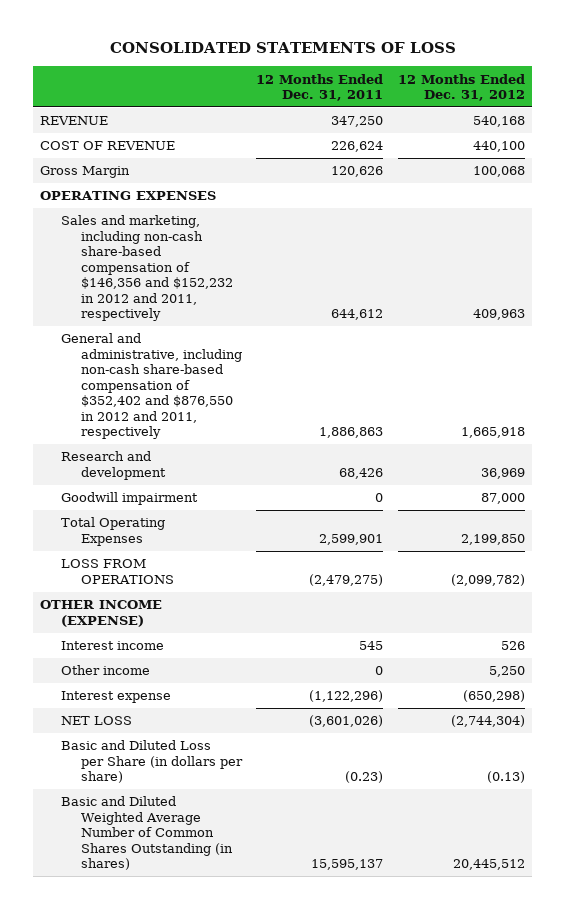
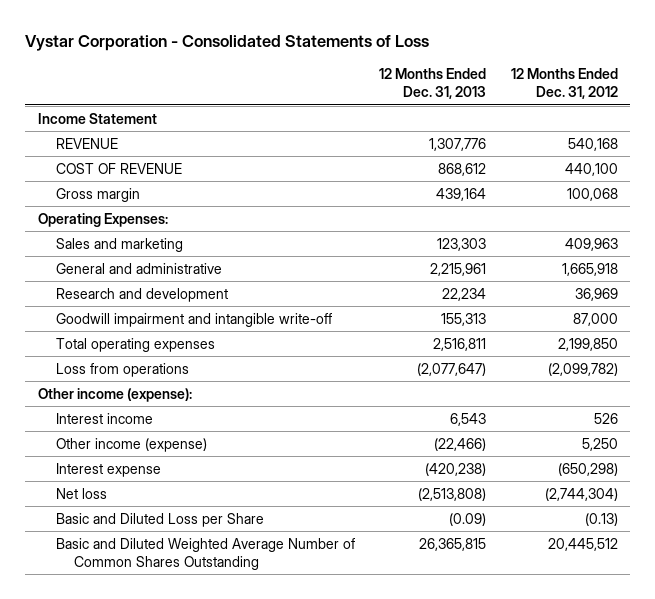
- CONSOLIDATED STATEMENTS OF LOSS
+ Vystar Corporation - Consolidated Statements of Loss
- | 12 Months Ended Dec. 31, 2011 | 12 Months Ended Dec. 31, 2012
+ | 12 Months Ended Dec. 31, 2013 | 12 Months Ended Dec. 31, 2012
+ Income Statement
- Gross Margin | 120,626 | 100,068
- OPERATING EXPENSES
- Sales and marketing, including non-cash share-based compensation of $146,356 and $152,232 in 2012 and 2011, respectively | 644,612 | 409,963
- General and administrative, including non-cash share-based compensation of $352,402 and $876,550 in 2012 and 2011, respectively | 1,886,863 | 1,665,918
+ Gross margin | 439,164 | 100,068
+ Operating Expenses:
+ Sales and marketing | 123,303 | 409,963
+ General and administrative | 2,215,961 | 1,665,918
- Goodwill impairment | 0 | 87,000
- Total Operating Expenses | 2,599,901 | 2,199,850
- LOSS FROM OPERATIONS | (2,479,275) | (2,099,782)
- OTHER INCOME (EXPENSE)
+ Goodwill impairment and intangible write-off | 155,313 | 87,000
+ Total operating expenses | 2,516,811 | 2,199,850
+ Loss from operations | (2,077,647) | (2,099,782)
+ Other income (expense):
- Other income | 0 | 5,250
+ Other income (expense) | (22,466) | 5,250
- NET LOSS | (3,601,026) | (2,744,304)
- Basic and Diluted Loss per Share (in dollars per share) | (0.23) | (0.13)
- Basic and Diluted Weighted Average Number of Common Shares Outstanding (in shares) | 15,595,137 | 20,445,512
+ Net loss | (2,513,808) | (2,744,304)
+ Basic and Diluted Loss per Share | (0.09) | (0.13)
+ Basic and Diluted Weighted Average Number of Common Shares Outstanding | 26,365,815 | 20,445,512

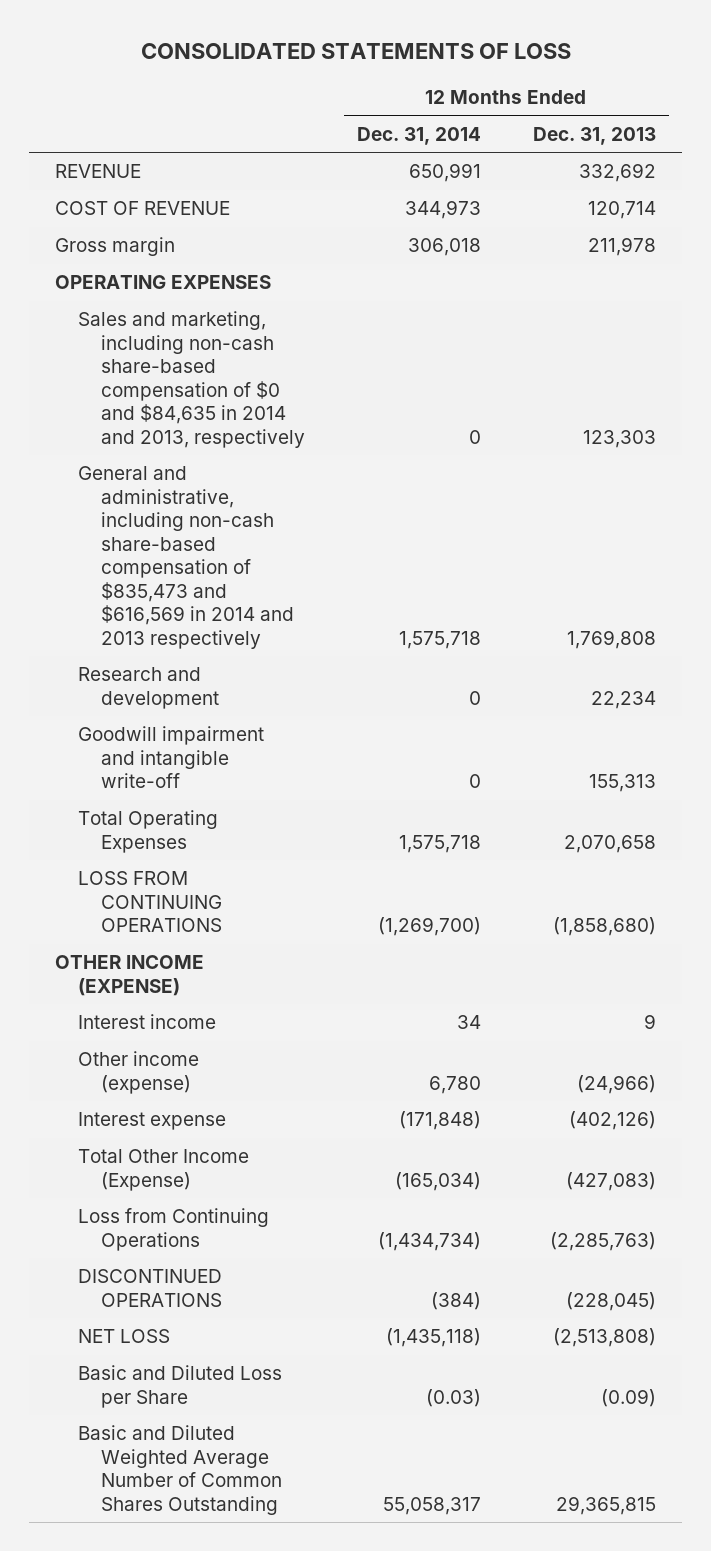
- Vystar Corporation - Consolidated Statements of Loss
+ CONSOLIDATED STATEMENTS OF LOSS
- | 12 Months Ended Dec. 31, 2013 | 12 Months Ended Dec. 31, 2012
+ | 12 Months Ended Dec. 31, 2014 | 12 Months Ended Dec. 31, 2013
- Income Statement
- REVENUE | 1,307,776 | 540,168
- COST OF REVENUE | 868,612 | 440,100
- Gross margin | 439,164 | 100,068
- Operating Expenses:
- Sales and marketing | 123,303 | 409,963
- General and administrative | 2,215,961 | 1,665,918
+ REVENUE | 650,991 | 332,692
+ COST OF REVENUE | 344,973 | 120,714
+ Gross margin | 306,018 | 211,978
+ OPERATING EXPENSES
+ Sales and marketing, including non-cash share-based compensation of $0 and $84,635 in 2014 and 2013, respectively | 0 | 123,303
+ General and administrative, including non-cash share-based compensation of $835,473 and $616,569 in 2014 and 2013 respectively | 1,575,718 | 1,769,808
- Total operating expenses | 2,516,811 | 2,199,850
- Loss from operations | (2,077,647) | (2,099,782)
- Other income (expense):
- Interest income | 6,543 | 526
- Other income (expense) | (22,466) | 5,250
- Interest expense | (420,238) | (650,298)
- Net loss | (2,513,808) | (2,744,304)
+ Total Operating Expenses | 1,575,718 | 2,070,658
+ LOSS FROM CONTINUING OPERATIONS | (1,269,700) | (1,858,680)
+ OTHER INCOME (EXPENSE)
+ Interest income | 34 | 9
+ Other income (expense) | 6,780 | (24,966)
+ Interest expense | (171,848) | (402,126)
+ Total Other Income (Expense) | (165,034) | (427,083)
+ Loss from Continuing Operations | (1,434,734) | (2,285,763)
+ DISCONTINUED OPERATIONS | (384) | (228,045)
+ NET LOSS | (1,435,118) | (2,513,808)
- Basic and Diluted Weighted Average Number of Common Shares Outstanding | 26,365,815 | 20,445,512
+ Basic and Diluted Weighted Average Number of Common Shares Outstanding | 55,058,317 | 29,365,815

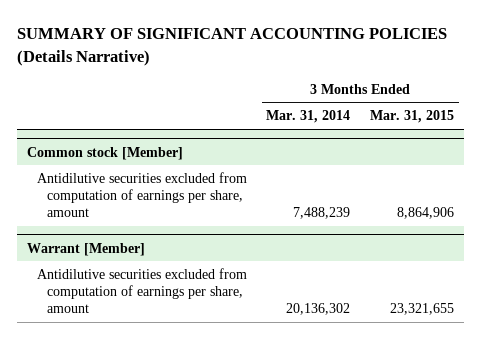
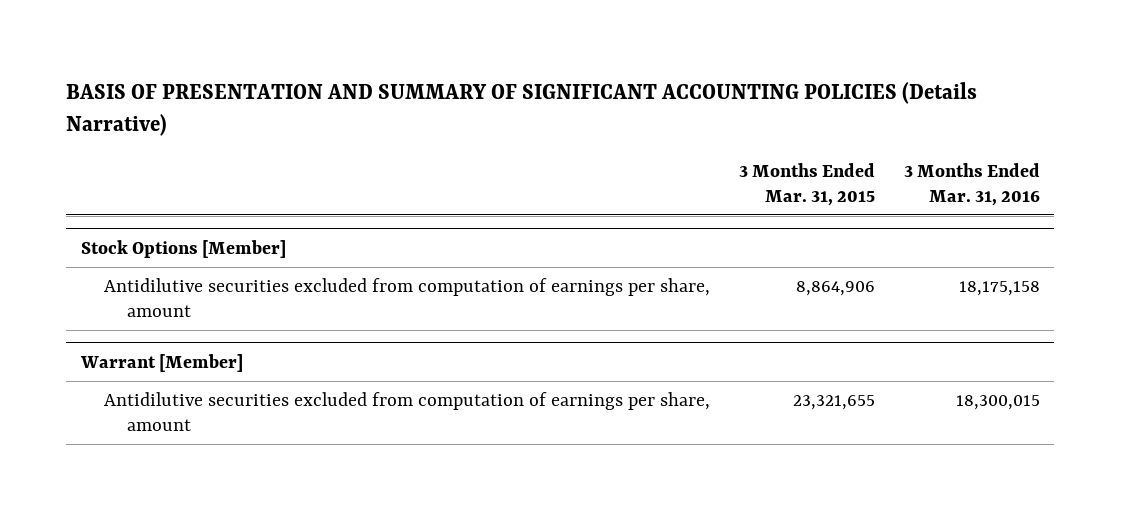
- SUMMARY OF SIGNIFICANT ACCOUNTING POLICIES (Details Narrative)
+ BASIS OF PRESENTATION AND SUMMARY OF SIGNIFICANT ACCOUNTING POLICIES (Details Narrative)
- | 3 Months Ended Mar. 31, 2014 | 3 Months Ended Mar. 31, 2015
+ | 3 Months Ended Mar. 31, 2015 | 3 Months Ended Mar. 31, 2016
- Common stock [Member]
+ Stock Options [Member]

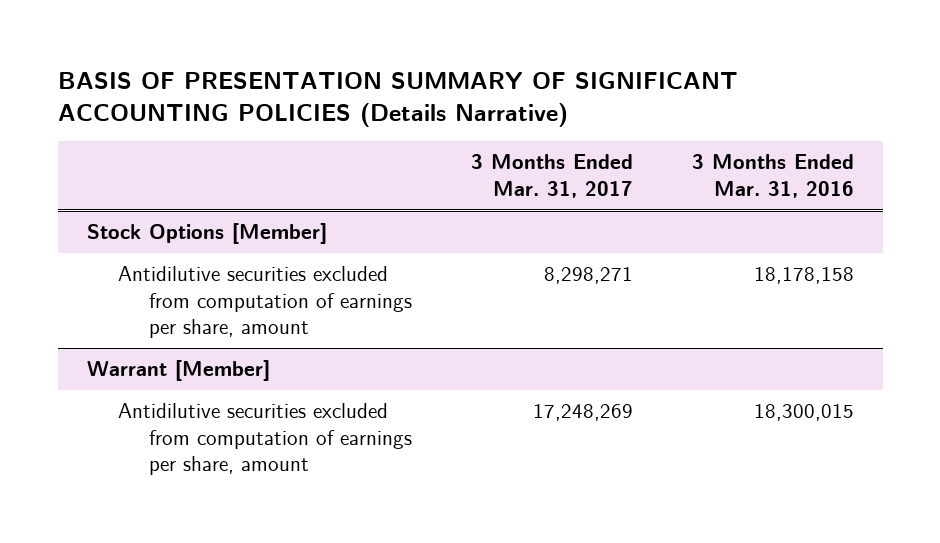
- BASIS OF PRESENTATION AND SUMMARY OF SIGNIFICANT ACCOUNTING POLICIES (Details Narrative)
+ BASIS OF PRESENTATION SUMMARY OF SIGNIFICANT ACCOUNTING POLICIES (Details Narrative)
- | 3 Months Ended Mar. 31, 2015 | 3 Months Ended Mar. 31, 2016
+ | 3 Months Ended Mar. 31, 2017 | 3 Months Ended Mar. 31, 2016
@ Stock Options [Member]
- Antidilutive securities excluded from computation of earnings per share, amount | 8,864,906 | 18,175,158
+ Antidilutive securities excluded from computation of earnings per share, amount | 8,298,271 | 18,178,158

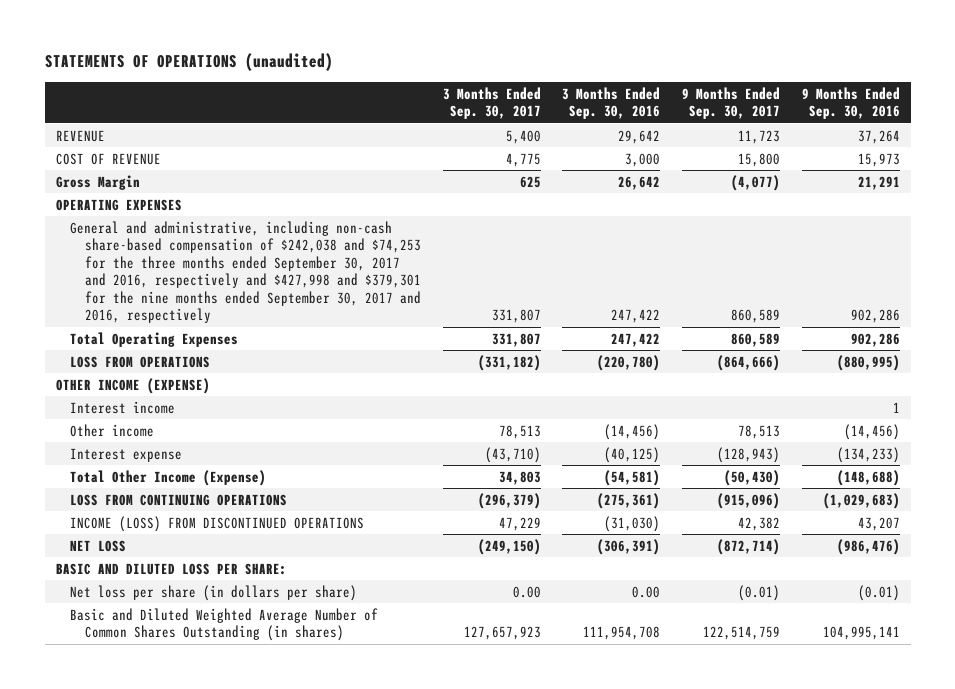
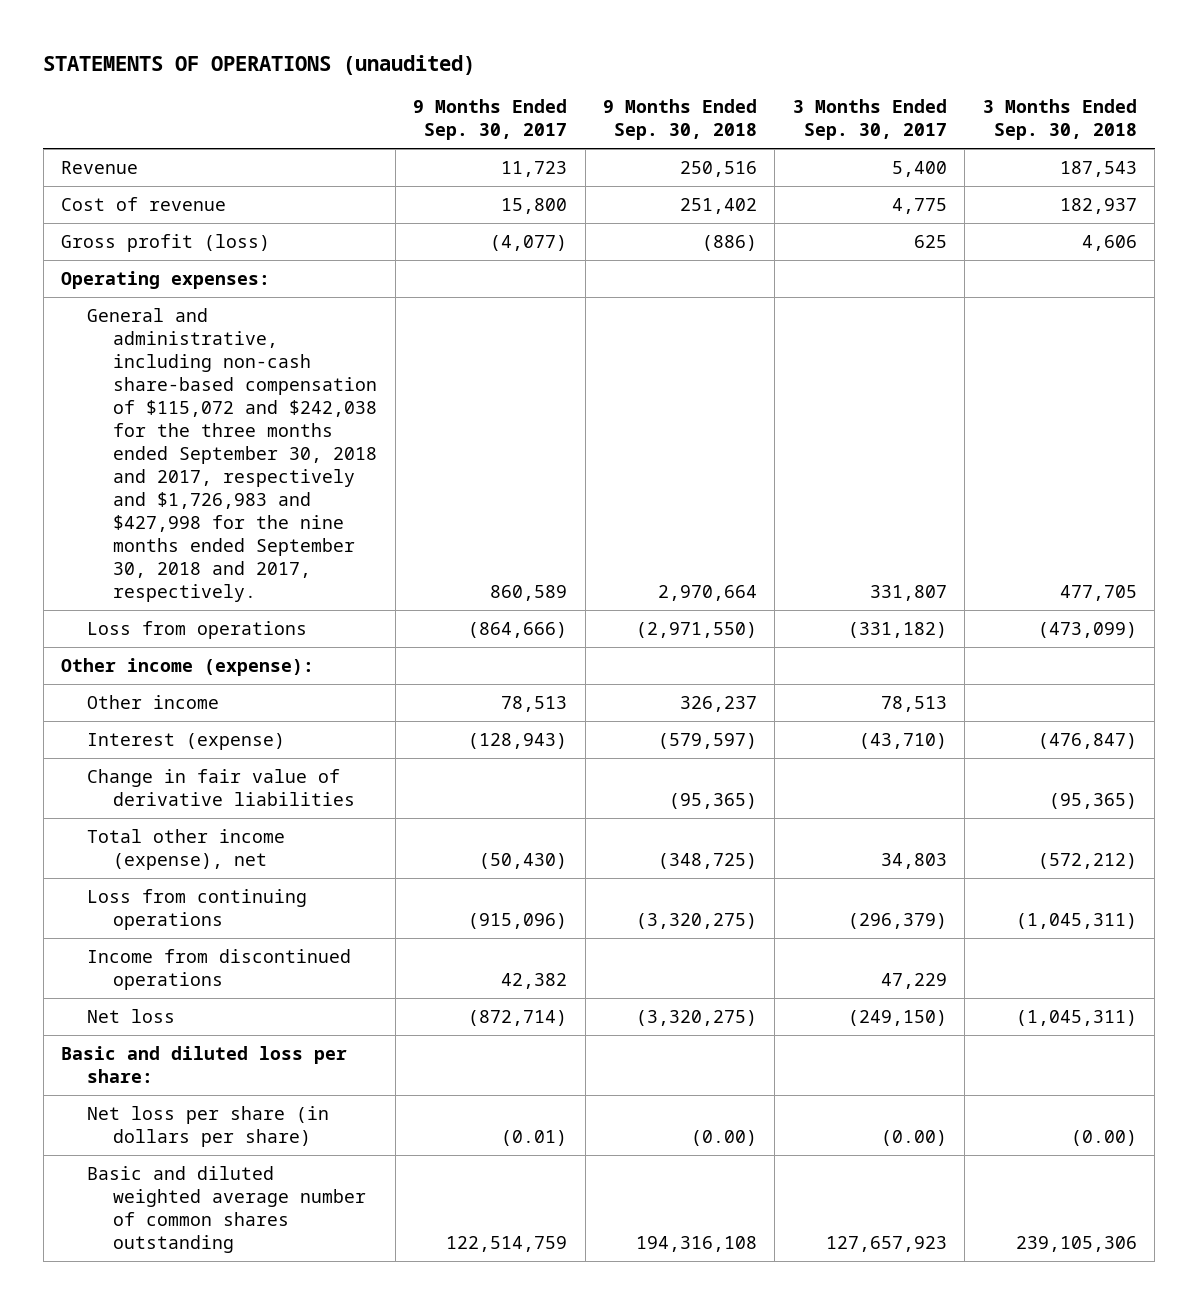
- | 3 Months Ended Sep. 30, 2017 | 3 Months Ended Sep. 30, 2016 | 9 Months Ended Sep. 30, 2017 | 9 Months Ended Sep. 30, 2016
+ | 9 Months Ended Sep. 30, 2017 | 9 Months Ended Sep. 30, 2018 | 3 Months Ended Sep. 30, 2017 | 3 Months Ended Sep. 30, 2018
- REVENUE | 5,400 | 29,642 | 11,723 | 37,264
- COST OF REVENUE | 4,775 | 3,000 | 15,800 | 15,973
- Gross Margin | 625 | 26,642 | (4,077) | 21,291
- OPERATING EXPENSES
- General and administrative, including non-cash share-based compensation of $242,038 and $74,253 for the three months ended September 30, 2017 and 2016, respectively and $427,998 and $379,301 for the nine months ended September 30, 2017 and 2016, respectively | 331,807 | 247,422 | 860,589 | 902,286
- Total Operating Expenses | 331,807 | 247,422 | 860,589 | 902,286
- LOSS FROM OPERATIONS | (331,182) | (220,780) | (864,666) | (880,995)
- OTHER INCOME (EXPENSE)
- Interest income | | | | 1
+ Revenue | 11,723 | 250,516 | 5,400 | 187,543
+ Cost of revenue | 15,800 | 251,402 | 4,775 | 182,937
+ Gross profit (loss) | (4,077) | (886) | 625 | 4,606
+ Operating expenses:
+ General and administrative, including non-cash share-based compensation of $115,072 and $242,038 for the three months ended September 30, 2018 and 2017, respectively and $1,726,983 and $427,998 for the nine months ended September 30, 2018 and 2017, respectively. | 860,589 | 2,970,664 | 331,807 | 477,705
+ Loss from operations | (864,666) | (2,971,550) | (331,182) | (473,099)
+ Other income (expense):
- Interest expense | (43,710) | (40,125) | (128,943) | (134,233)
- Total Other Income (Expense) | 34,803 | (54,581) | (50,430) | (148,688)
- LOSS FROM CONTINUING OPERATIONS | (296,379) | (275,361) | (915,096) | (1,029,683)
- INCOME (LOSS) FROM DISCONTINUED OPERATIONS | 47,229 | (31,030) | 42,382 | 43,207
- NET LOSS | (249,150) | (306,391) | (872,714) | (986,476)
- BASIC AND DILUTED LOSS PER SHARE:
- Net loss per share (in dollars per share) | 0.00 | 0.00 | (0.01) | (0.01)
- Basic and Diluted Weighted Average Number of Common Shares Outstanding (in shares) | 127,657,923 | 111,954,708 | 122,514,759 | 104,995,141
+ Interest (expense) | (128,943) | (579,597) | (43,710) | (476,847)
+ Change in fair value of derivative liabilities | | (95,365) | | (95,365)
+ Total other income (expense), net | (50,430) | (348,725) | 34,803 | (572,212)
+ Loss from continuing operations | (915,096) | (3,320,275) | (296,379) | (1,045,311)
+ Income from discontinued operations | 42,382 | | 47,229 |
+ Net loss | (872,714) | (3,320,275) | (249,150) | (1,045,311)
+ Basic and diluted loss per share:
+ Net loss per share (in dollars per share) | (0.01) | (0.00) | (0.00) | (0.00)
+ Basic and diluted weighted average number of common shares outstanding | 122,514,759 | 194,316,108 | 127,657,923 | 239,105,306

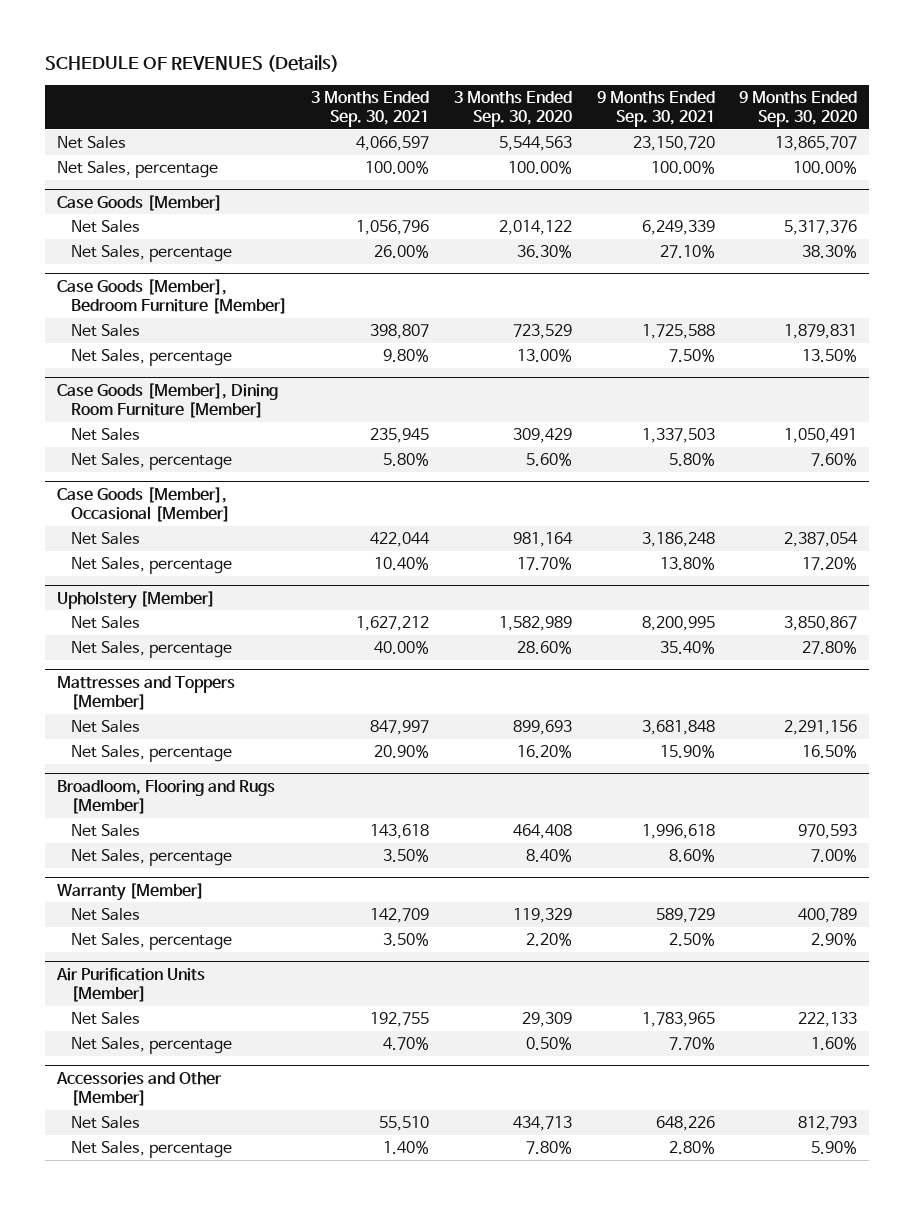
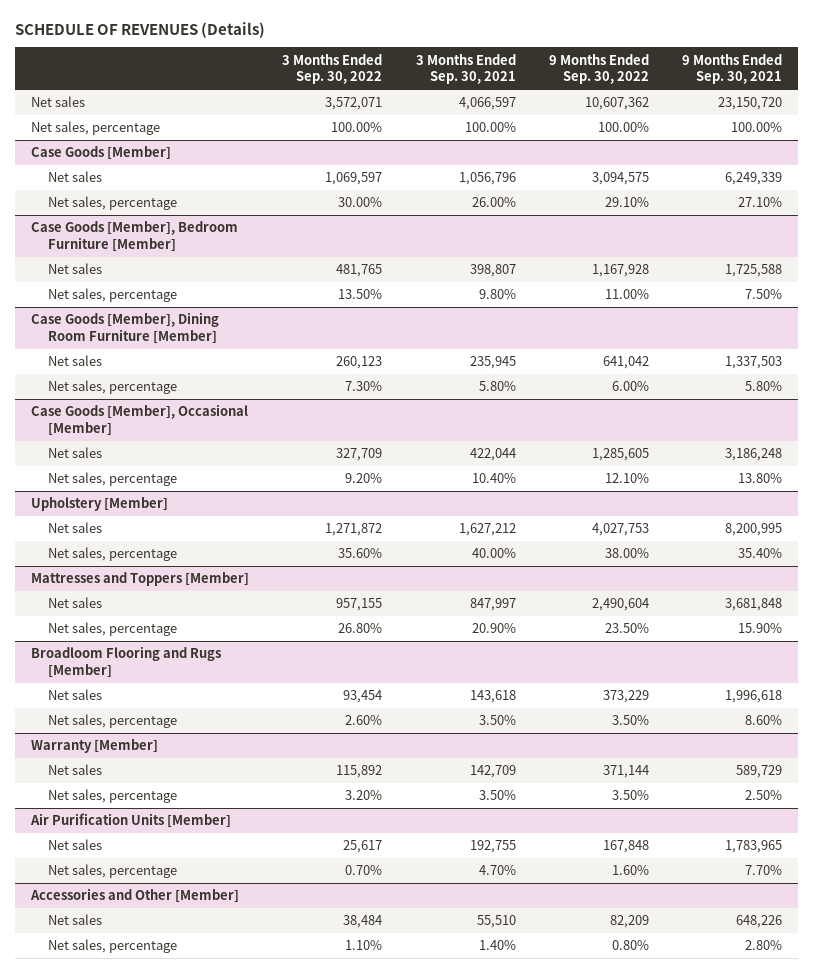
- | 3 Months Ended Sep. 30, 2021 | 3 Months Ended Sep. 30, 2020 | 9 Months Ended Sep. 30, 2021 | 9 Months Ended Sep. 30, 2020
+ | 3 Months Ended Sep. 30, 2022 | 3 Months Ended Sep. 30, 2021 | 9 Months Ended Sep. 30, 2022 | 9 Months Ended Sep. 30, 2021
- Net Sales | 4,066,597 | 5,544,563 | 23,150,720 | 13,865,707
- Net Sales, percentage | 100.00% | 100.00% | 100.00% | 100.00%
+ Net sales | 3,572,071 | 4,066,597 | 10,607,362 | 23,150,720
+ Net sales, percentage | 100.00% | 100.00% | 100.00% | 100.00%
@ Case Goods [Member]
- Net Sales | 1,056,796 | 2,014,122 | 6,249,339 | 5,317,376
- Net Sales, percentage | 26.00% | 36.30% | 27.10% | 38.30%
+ Net sales | 1,069,597 | 1,056,796 | 3,094,575 | 6,249,339
+ Net sales, percentage | 30.00% | 26.00% | 29.10% | 27.10%
@ Case Goods [Member], Bedroom Furniture [Member]
- Net Sales | 398,807 | 723,529 | 1,725,588 | 1,879,831
- Net Sales, percentage | 9.80% | 13.00% | 7.50% | 13.50%
+ Net sales | 481,765 | 398,807 | 1,167,928 | 1,725,588
+ Net sales, percentage | 13.50% | 9.80% | 11.00% | 7.50%
@ Case Goods [Member], Dining Room Furniture [Member]
- Net Sales | 235,945 | 309,429 | 1,337,503 | 1,050,491
- Net Sales, percentage | 5.80% | 5.60% | 5.80% | 7.60%
+ Net sales | 260,123 | 235,945 | 641,042 | 1,337,503
+ Net sales, percentage | 7.30% | 5.80% | 6.00% | 5.80%
@ Case Goods [Member], Occasional [Member]
- Net Sales | 422,044 | 981,164 | 3,186,248 | 2,387,054
- Net Sales, percentage | 10.40% | 17.70% | 13.80% | 17.20%
+ Net sales | 327,709 | 422,044 | 1,285,605 | 3,186,248
+ Net sales, percentage | 9.20% | 10.40% | 12.10% | 13.80%
@ Upholstery [Member]
- Net Sales | 1,627,212 | 1,582,989 | 8,200,995 | 3,850,867
- Net Sales, percentage | 40.00% | 28.60% | 35.40% | 27.80%
+ Net sales | 1,271,872 | 1,627,212 | 4,027,753 | 8,200,995
+ Net sales, percentage | 35.60% | 40.00% | 38.00% | 35.40%
@ Mattresses and Toppers [Member]
- Net Sales | 847,997 | 899,693 | 3,681,848 | 2,291,156
- Net Sales, percentage | 20.90% | 16.20% | 15.90% | 16.50%
- Broadloom, Flooring and Rugs [Member]
- Net Sales | 143,618 | 464,408 | 1,996,618 | 970,593
- Net Sales, percentage | 3.50% | 8.40% | 8.60% | 7.00%
@ Mattresses and Toppers [Member]
+ Net sales | 957,155 | 847,997 | 2,490,604 | 3,681,848
+ Net sales, percentage | 26.80% | 20.90% | 23.50% | 15.90%
+ Broadloom Flooring and Rugs [Member]
+ Net sales | 93,454 | 143,618 | 373,229 | 1,996,618
+ Net sales, percentage | 2.60% | 3.50% | 3.50% | 8.60%
@ Warranty [Member]
- Net Sales | 142,709 | 119,329 | 589,729 | 400,789
- Net Sales, percentage | 3.50% | 2.20% | 2.50% | 2.90%
+ Net sales | 115,892 | 142,709 | 371,144 | 589,729
+ Net sales, percentage | 3.20% | 3.50% | 3.50% | 2.50%
@ Air Purification Units [Member]
- Net Sales | 192,755 | 29,309 | 1,783,965 | 222,133
- Net Sales, percentage | 4.70% | 0.50% | 7.70% | 1.60%
+ Net sales | 25,617 | 192,755 | 167,848 | 1,783,965
+ Net sales, percentage | 0.70% | 4.70% | 1.60% | 7.70%
@ Accessories and Other [Member]
- Net Sales | 55,510 | 434,713 | 648,226 | 812,793
- Net Sales, percentage | 1.40% | 7.80% | 2.80% | 5.90%
+ Net sales | 38,484 | 55,510 | 82,209 | 648,226
+ Net sales, percentage | 1.10% | 1.40% | 0.80% | 2.80%

